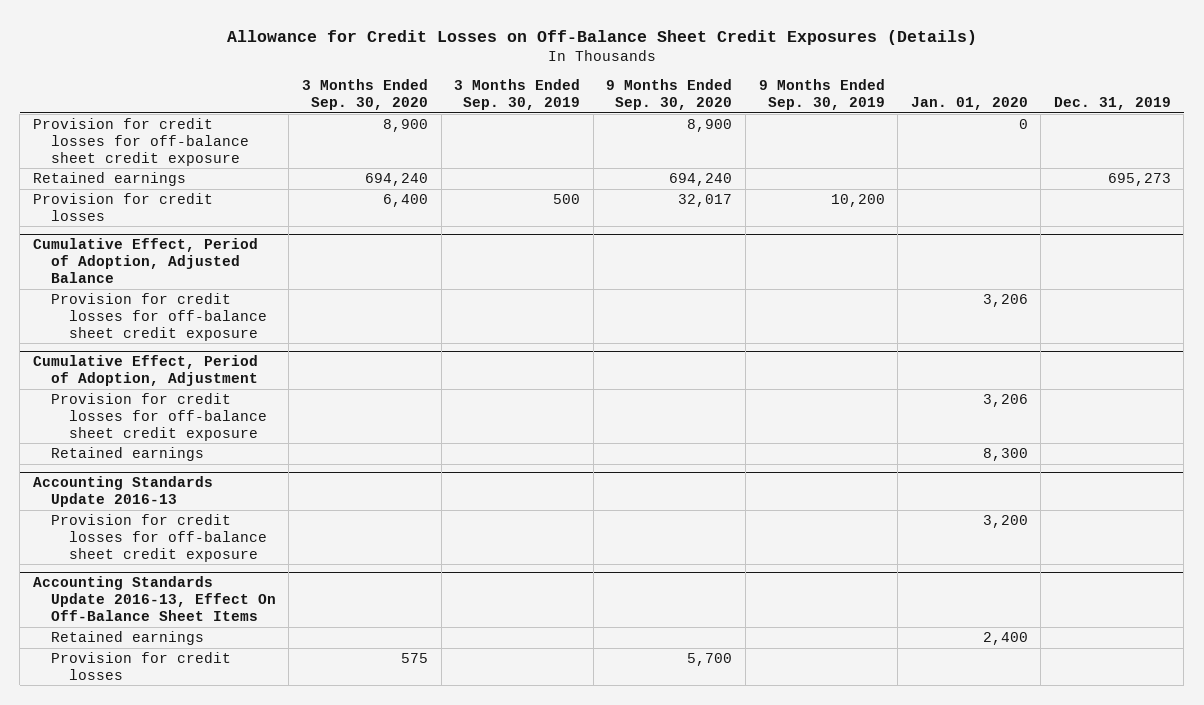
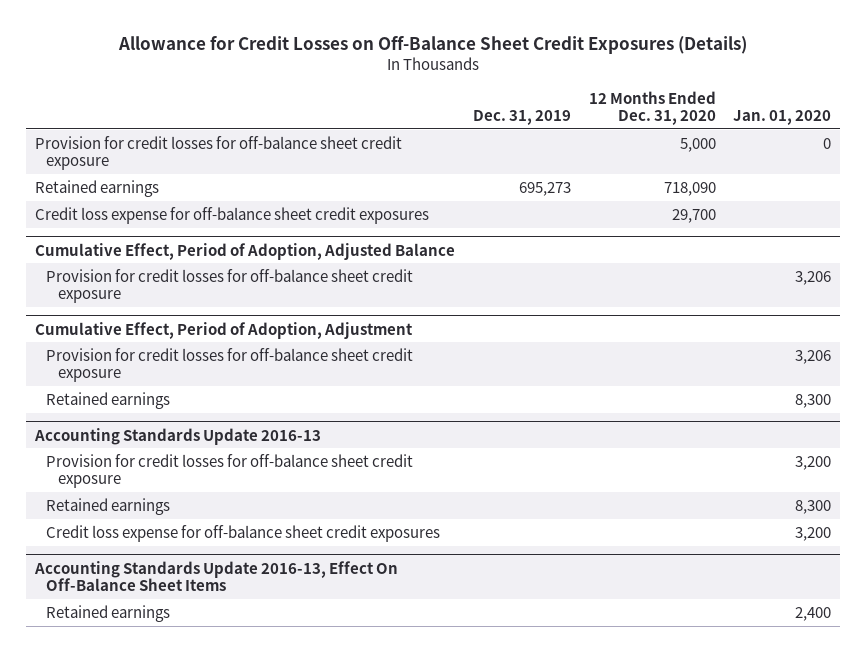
- | 3 Months Ended Sep. 30, 2020 | 3 Months Ended Sep. 30, 2019 | 9 Months Ended Sep. 30, 2020 | 9 Months Ended Sep. 30, 2019 | Jan. 01, 2020 | Dec. 31, 2019
+ | Dec. 31, 2019 | 12 Months Ended Dec. 31, 2020 | Jan. 01, 2020
- Provision for credit losses | 6,400 | 500 | 32,017 | 10,200 | |
+ Credit loss expense for off-balance sheet credit exposures | | 29,700 |
@ Accounting Standards Update 2016-13
+ Retained earnings | | | 8,300
+ Credit loss expense for off-balance sheet credit exposures | | | 3,200
@ Accounting Standards Update 2016-13, Effect On Off-Balance Sheet Items
- Provision for credit losses | 575 | | 5,700 | | |

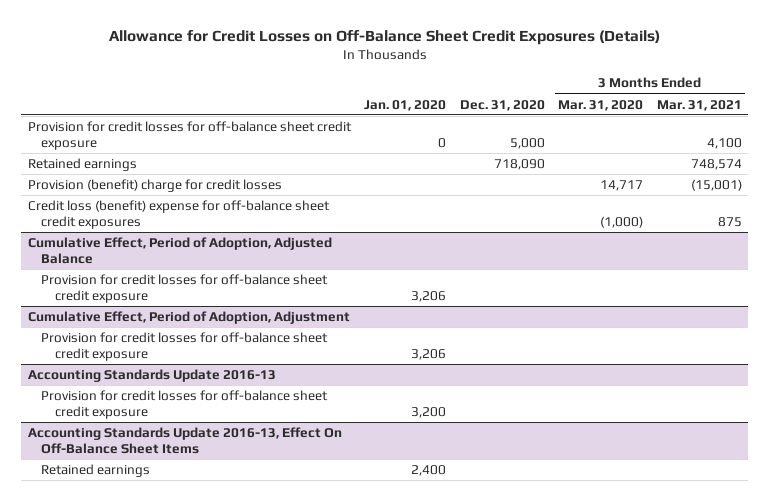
- | Dec. 31, 2019 | 12 Months Ended Dec. 31, 2020 | Jan. 01, 2020
+ | Jan. 01, 2020 | Dec. 31, 2020 | 3 Months Ended Mar. 31, 2020 | 3 Months Ended Mar. 31, 2021
- Credit loss expense for off-balance sheet credit exposures | | 29,700 |
+ Provision (benefit) charge for credit losses | | | 14,717 | (15,001)
+ Credit loss (benefit) expense for off-balance sheet credit exposures | | | (1,000) | 875
@ Cumulative Effect, Period of Adoption, Adjustment
- Retained earnings | | | 8,300
@ Accounting Standards Update 2016-13
- Retained earnings | | | 8,300
- Credit loss expense for off-balance sheet credit exposures | | | 3,200

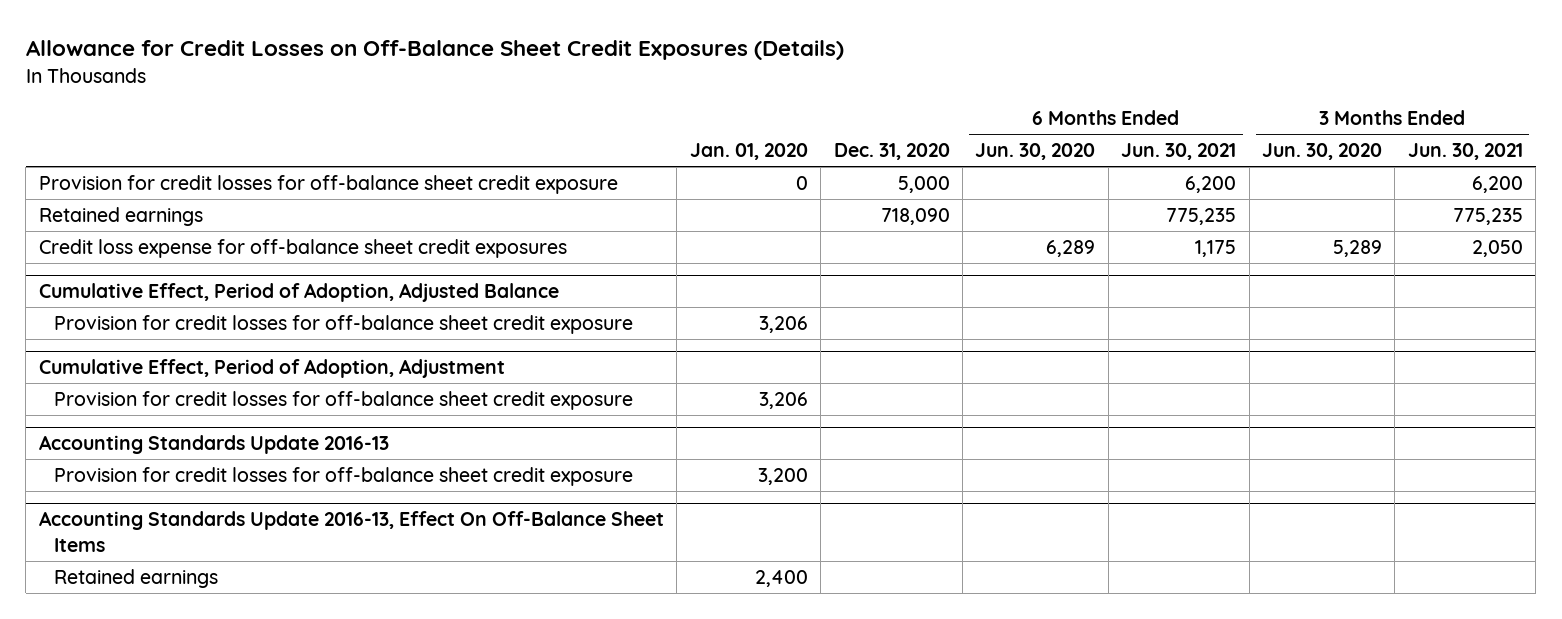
- | Jan. 01, 2020 | Dec. 31, 2020 | 3 Months Ended Mar. 31, 2020 | 3 Months Ended Mar. 31, 2021
+ | Jan. 01, 2020 | Dec. 31, 2020 | 6 Months Ended Jun. 30, 2020 | 6 Months Ended Jun. 30, 2021 | 3 Months Ended Jun. 30, 2020 | 3 Months Ended Jun. 30, 2021
- Provision (benefit) charge for credit losses | | | 14,717 | (15,001)
- Credit loss (benefit) expense for off-balance sheet credit exposures | | | (1,000) | 875
+ Credit loss expense for off-balance sheet credit exposures | | | 6,289 | 1,175 | 5,289 | 2,050

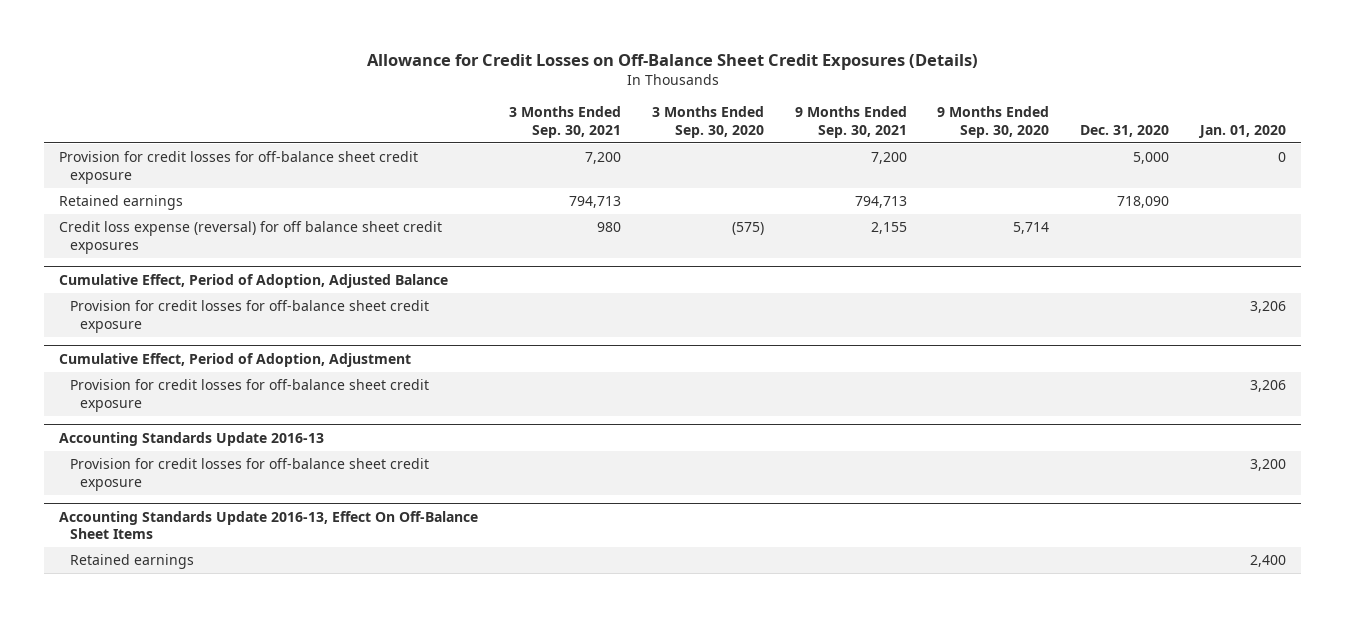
- | Jan. 01, 2020 | Dec. 31, 2020 | 6 Months Ended Jun. 30, 2020 | 6 Months Ended Jun. 30, 2021 | 3 Months Ended Jun. 30, 2020 | 3 Months Ended Jun. 30, 2021
+ | 3 Months Ended Sep. 30, 2021 | 3 Months Ended Sep. 30, 2020 | 9 Months Ended Sep. 30, 2021 | 9 Months Ended Sep. 30, 2020 | Dec. 31, 2020 | Jan. 01, 2020
- Credit loss expense for off-balance sheet credit exposures | | | 6,289 | 1,175 | 5,289 | 2,050
+ Credit loss expense (reversal) for off balance sheet credit exposures | 980 | (575) | 2,155 | 5,714 | |

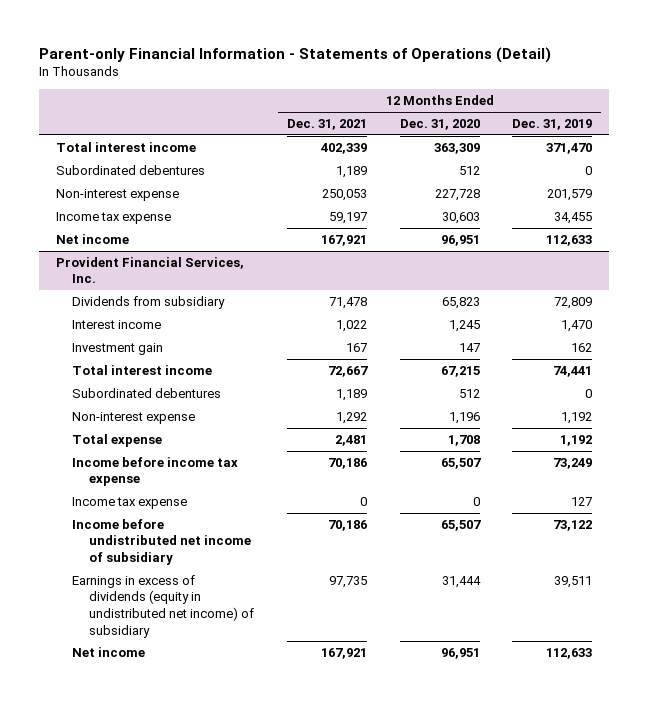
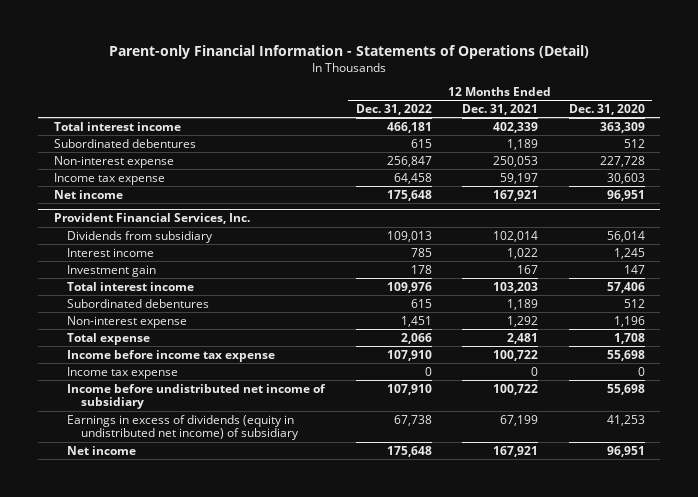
- | 12 Months Ended Dec. 31, 2021 | 12 Months Ended Dec. 31, 2020 | 12 Months Ended Dec. 31, 2019
+ | 12 Months Ended Dec. 31, 2022 | 12 Months Ended Dec. 31, 2021 | 12 Months Ended Dec. 31, 2020
@ Provident Financial Services, Inc.
- Dividends from subsidiary | 71,478 | 65,823 | 72,809
+ Dividends from subsidiary | 109,013 | 102,014 | 56,014
- Total interest income | 72,667 | 67,215 | 74,441
+ Total interest income | 109,976 | 103,203 | 57,406
- Income before income tax expense | 70,186 | 65,507 | 73,249
+ Income before income tax expense | 107,910 | 100,722 | 55,698
- Income before undistributed net income of subsidiary | 70,186 | 65,507 | 73,122
- Earnings in excess of dividends (equity in undistributed net income) of subsidiary | 97,735 | 31,444 | 39,511
+ Income before undistributed net income of subsidiary | 107,910 | 100,722 | 55,698
+ Earnings in excess of dividends (equity in undistributed net income) of subsidiary | 67,738 | 67,199 | 41,253

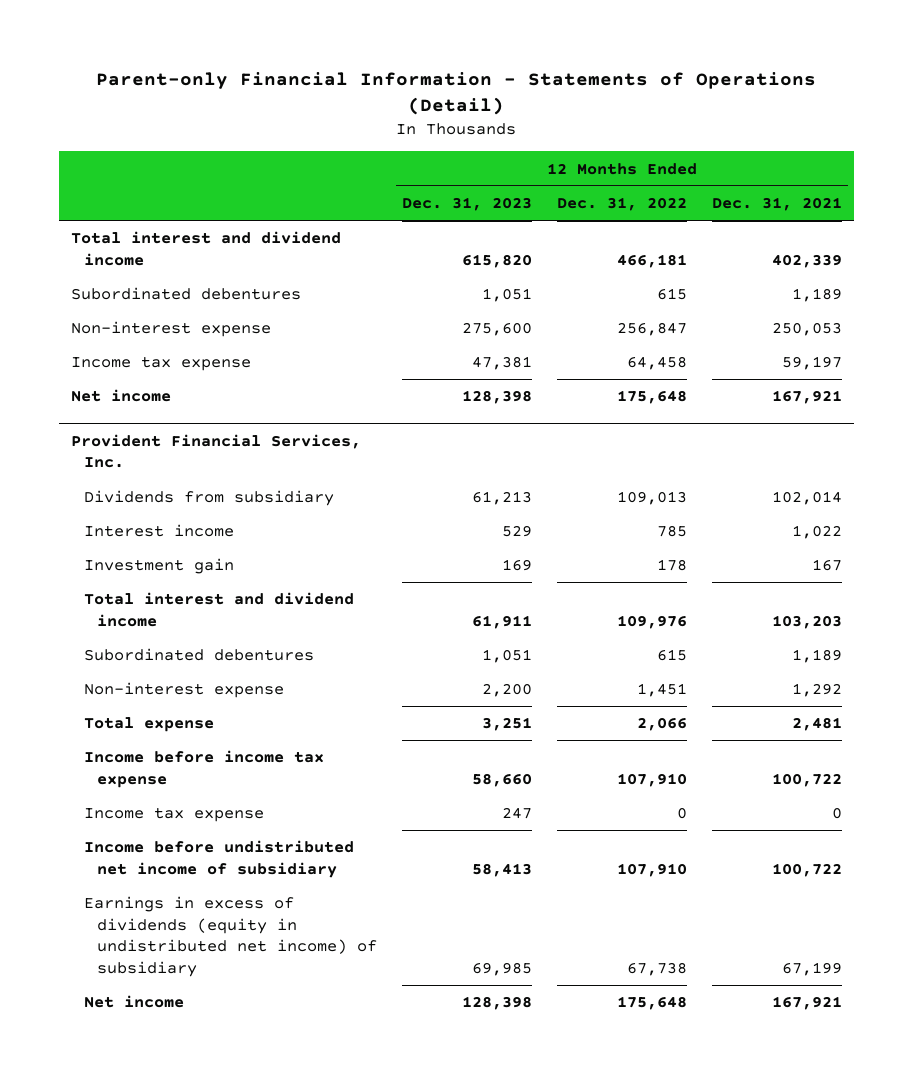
- | 12 Months Ended Dec. 31, 2022 | 12 Months Ended Dec. 31, 2021 | 12 Months Ended Dec. 31, 2020
+ | 12 Months Ended Dec. 31, 2023 | 12 Months Ended Dec. 31, 2022 | 12 Months Ended Dec. 31, 2021
- Total interest income | 466,181 | 402,339 | 363,309
+ Total interest and dividend income | 615,820 | 466,181 | 402,339
@ Provident Financial Services, Inc.
- Total interest income | 109,976 | 103,203 | 57,406
+ Total interest and dividend income | 61,911 | 109,976 | 103,203

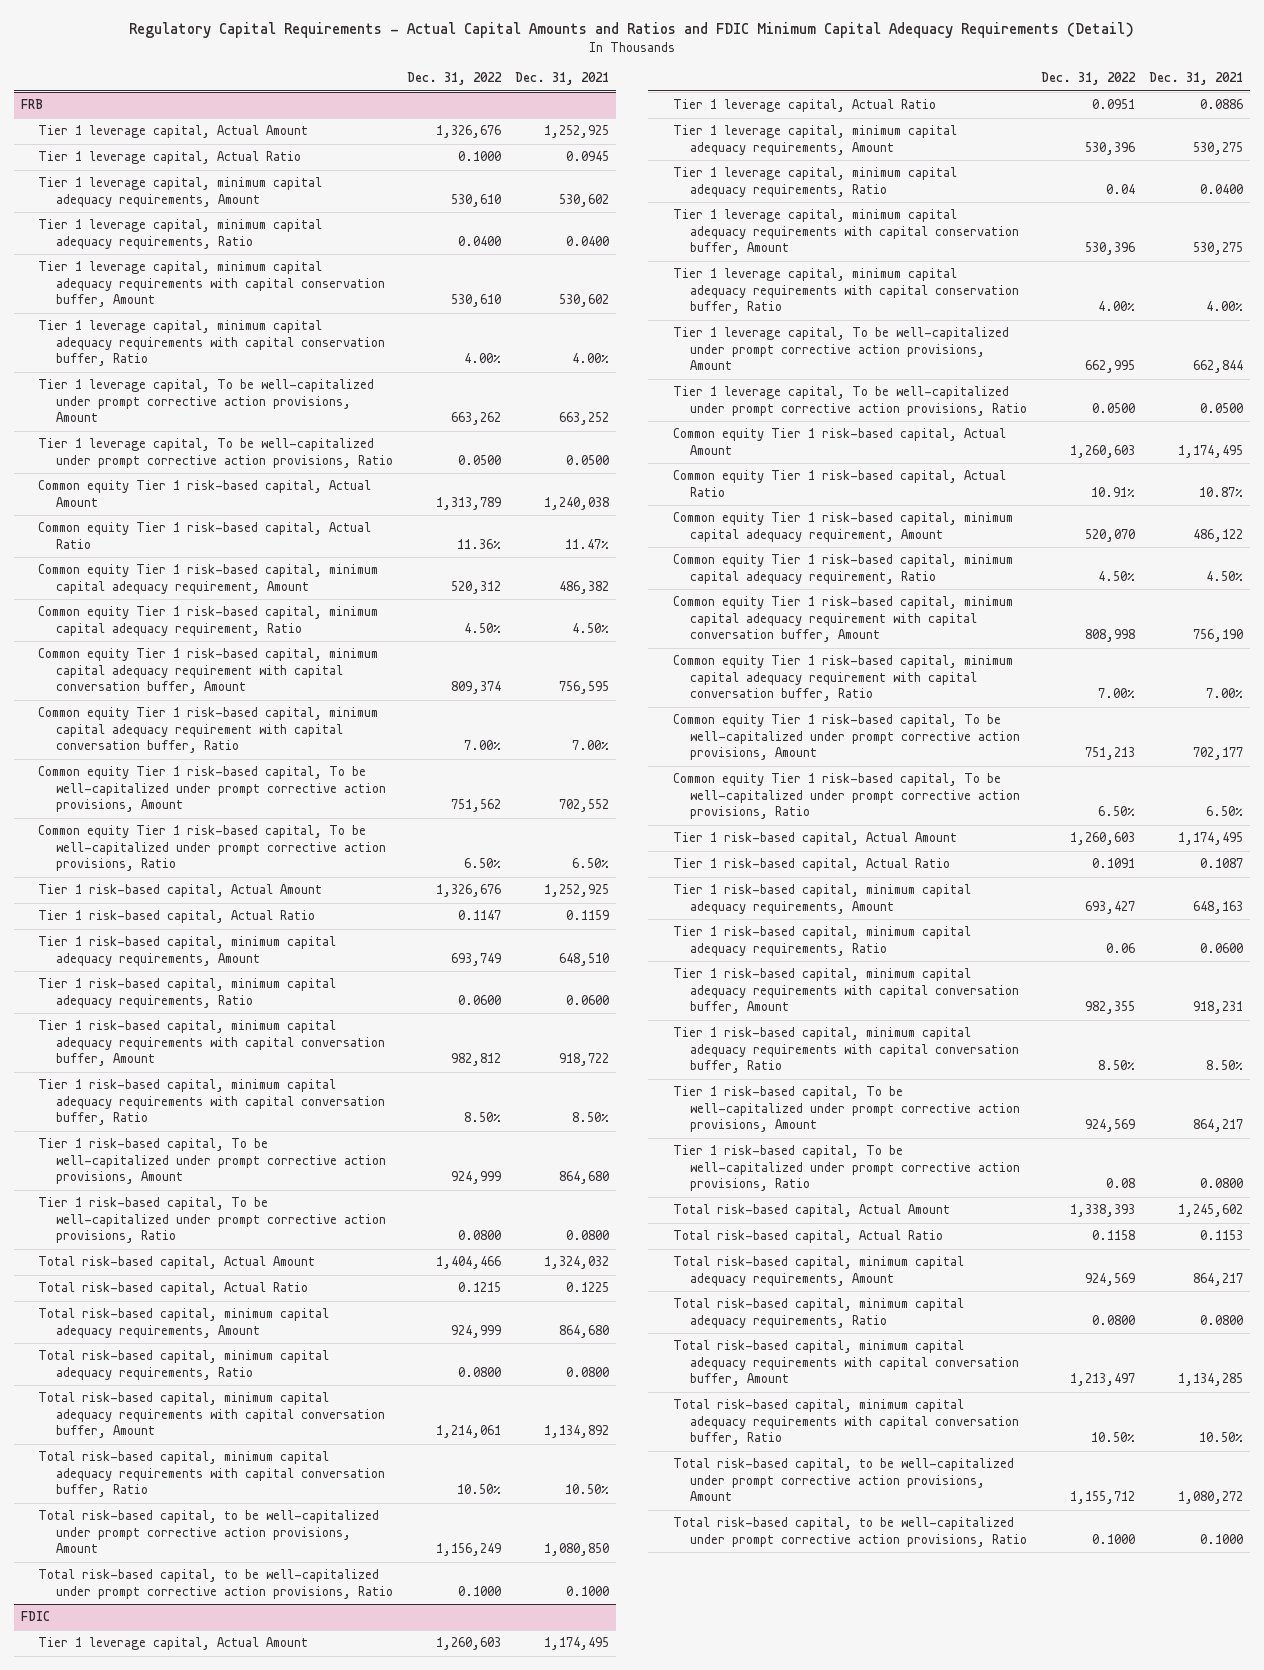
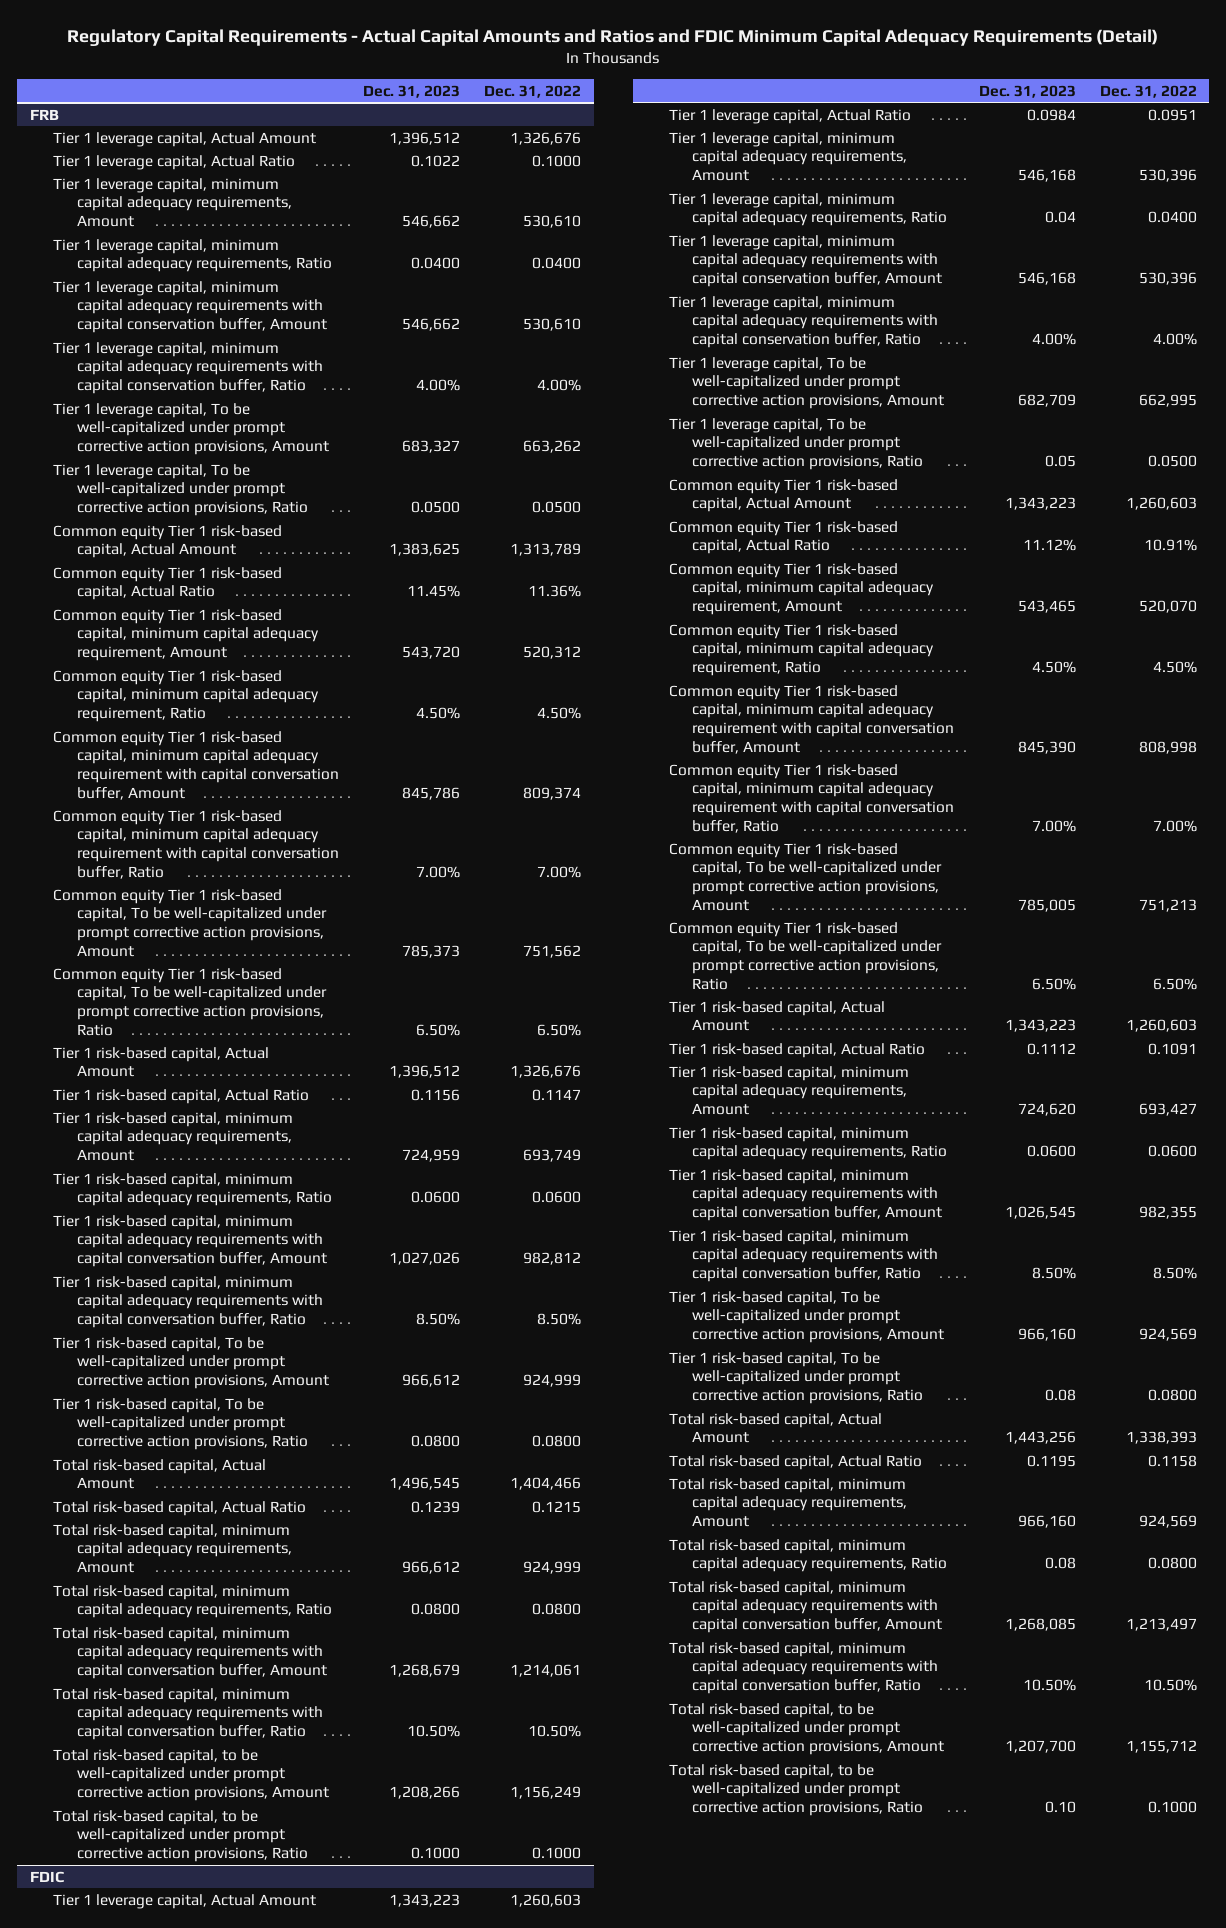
- | Dec. 31, 2022 | Dec. 31, 2021
+ | Dec. 31, 2023 | Dec. 31, 2022
@ FDIC
- Tier 1 leverage capital, minimum capital adequacy requirements, Ratio | 0.04 | 0.0400
+ Tier 1 leverage capital, minimum capital adequacy requirements, Ratio | 0.04 | 0.0400
- Tier 1 risk-based capital, minimum capital adequacy requirements, Ratio | 0.06 | 0.0600
+ Tier 1 risk-based capital, minimum capital adequacy requirements, Ratio | 0.0600 | 0.0600
- Tier 1 risk-based capital, To be well-capitalized under prompt corrective action provisions, Ratio | 0.08 | 0.0800
+ Tier 1 risk-based capital, To be well-capitalized under prompt corrective action provisions, Ratio | 0.08 | 0.0800

